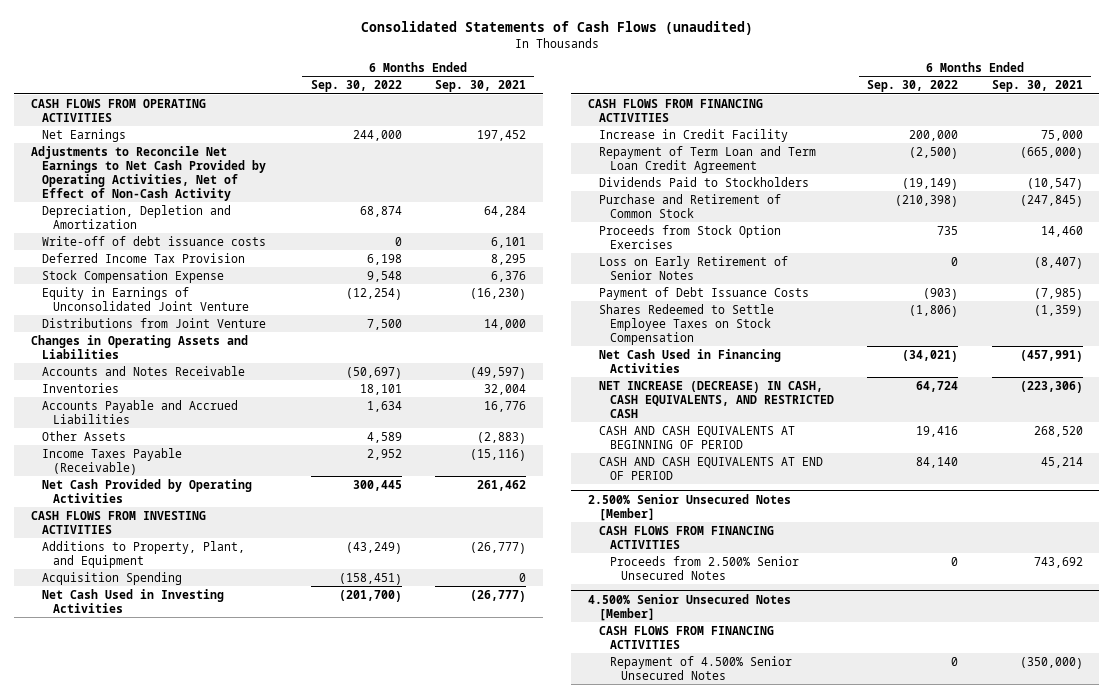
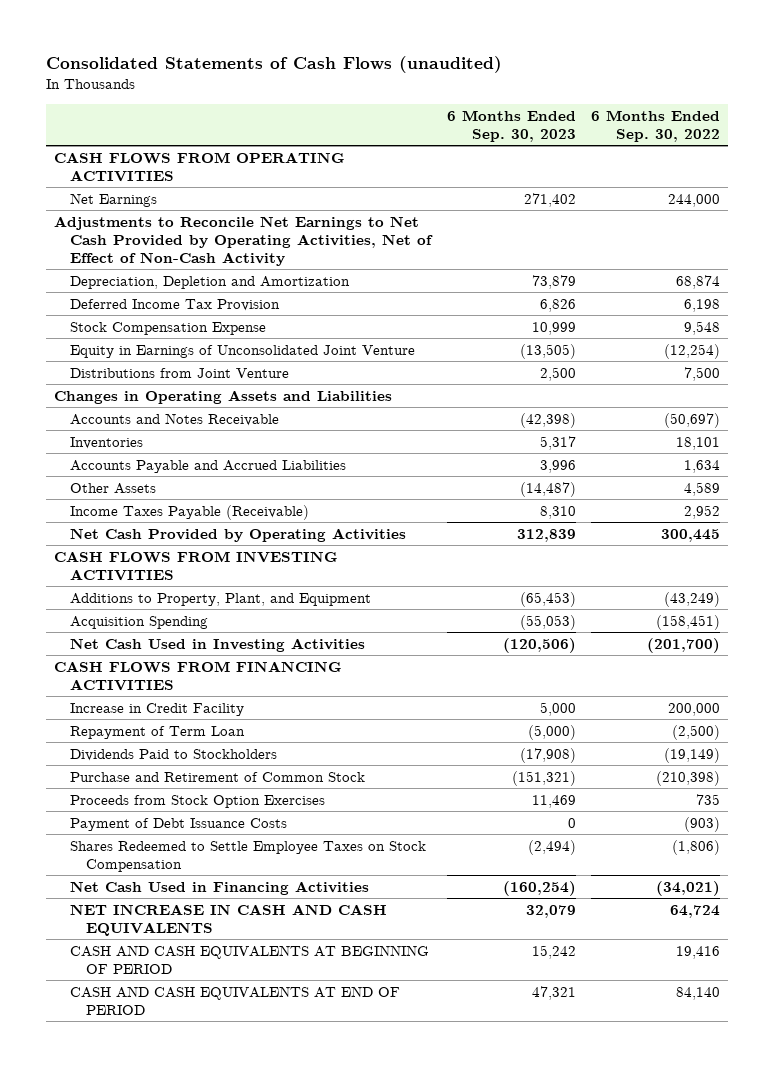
- | 6 Months Ended Sep. 30, 2022 | 6 Months Ended Sep. 30, 2021
+ | 6 Months Ended Sep. 30, 2023 | 6 Months Ended Sep. 30, 2022
- Write-off of debt issuance costs | 0 | 6,101
- Repayment of Term Loan and Term Loan Credit Agreement | (2,500) | (665,000)
+ Repayment of Term Loan | (5,000) | (2,500)
- Loss on Early Retirement of Senior Notes | 0 | (8,407)
- NET INCREASE (DECREASE) IN CASH, CASH EQUIVALENTS, AND RESTRICTED CASH | 64,724 | (223,306)
+ NET INCREASE IN CASH AND CASH EQUIVALENTS | 32,079 | 64,724
- 2.500% Senior Unsecured Notes [Member]
- CASH FLOWS FROM FINANCING ACTIVITIES
- Proceeds from 2.500% Senior Unsecured Notes | 0 | 743,692
- 4.500% Senior Unsecured Notes [Member]
- CASH FLOWS FROM FINANCING ACTIVITIES
- Repayment of 4.500% Senior Unsecured Notes | 0 | (350,000)

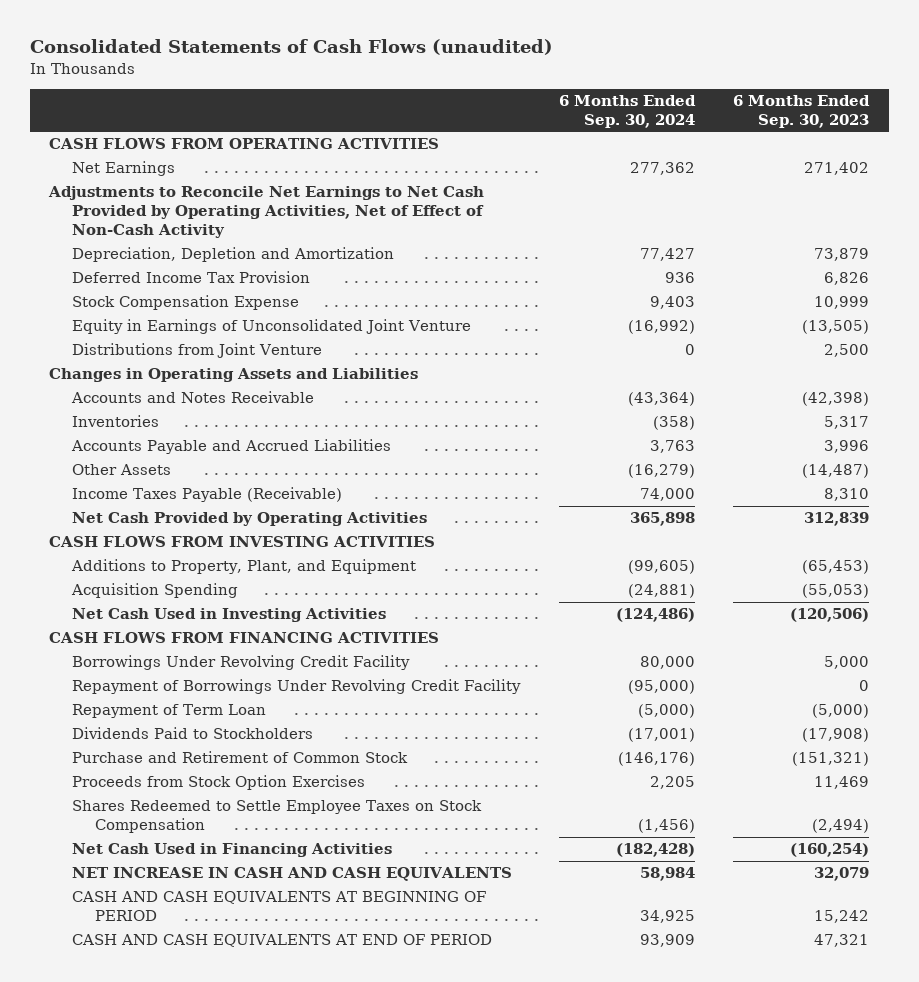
- | 6 Months Ended Sep. 30, 2023 | 6 Months Ended Sep. 30, 2022
+ | 6 Months Ended Sep. 30, 2024 | 6 Months Ended Sep. 30, 2023
- Increase in Credit Facility | 5,000 | 200,000
+ Borrowings Under Revolving Credit Facility | 80,000 | 5,000
+ Repayment of Borrowings Under Revolving Credit Facility | (95,000) | 0
- Payment of Debt Issuance Costs | 0 | (903)

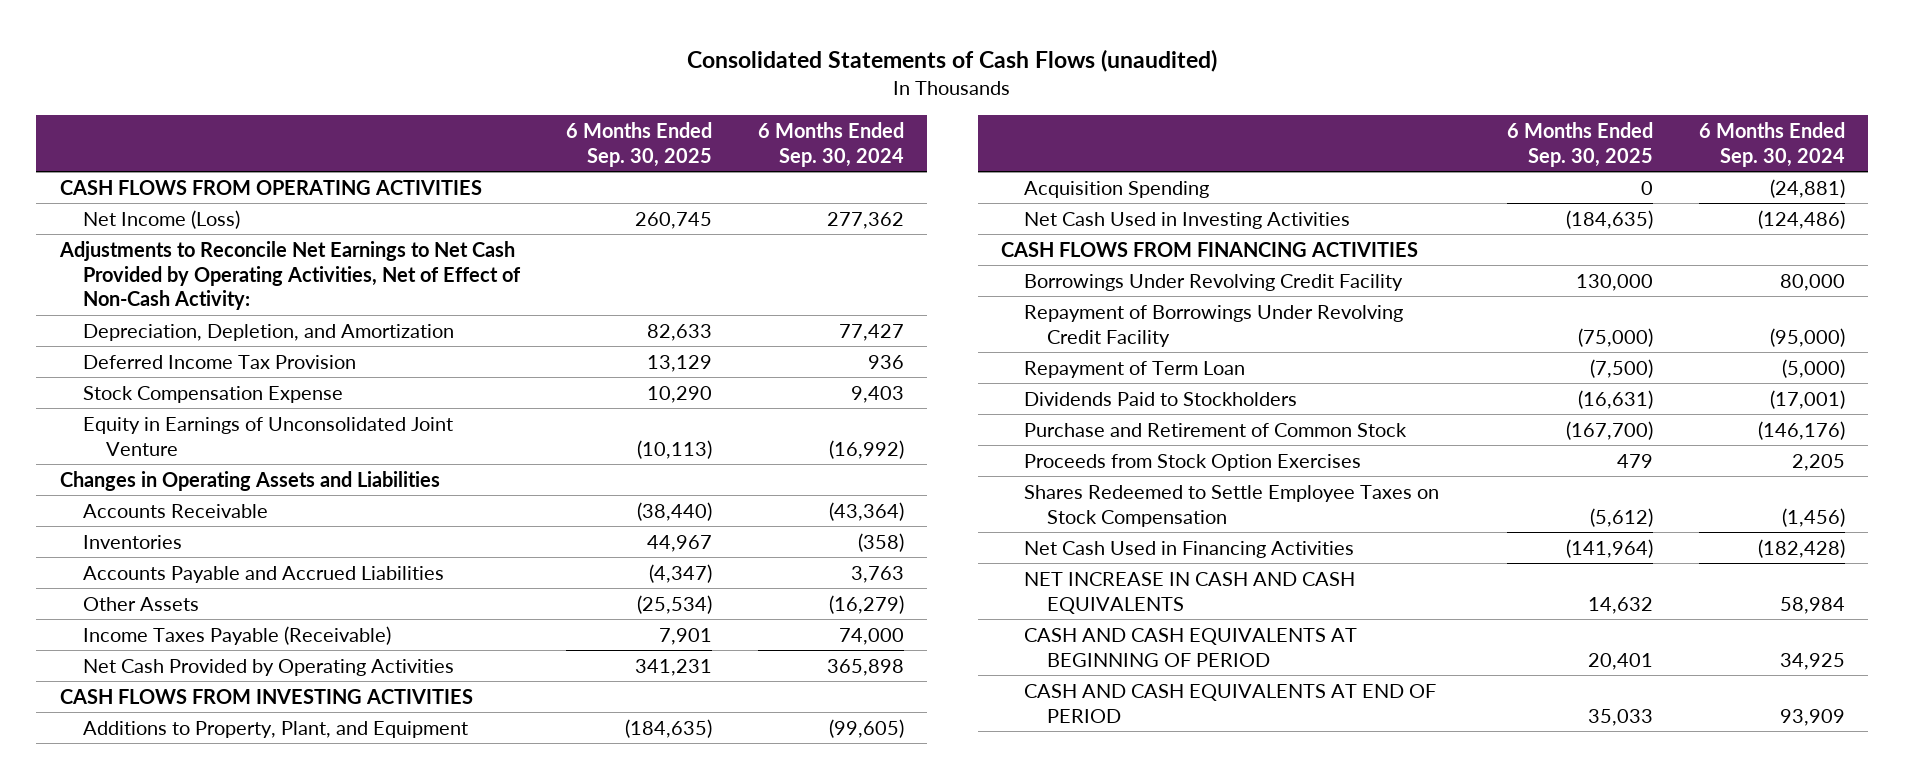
- | 6 Months Ended Sep. 30, 2024 | 6 Months Ended Sep. 30, 2023
+ | 6 Months Ended Sep. 30, 2025 | 6 Months Ended Sep. 30, 2024
- Net Earnings | 277,362 | 271,402
- Adjustments to Reconcile Net Earnings to Net Cash Provided by Operating Activities, Net of Effect of Non-Cash Activity
- Depreciation, Depletion and Amortization | 77,427 | 73,879
+ Net Income (Loss) | 260,745 | 277,362
+ Adjustments to Reconcile Net Earnings to Net Cash Provided by Operating Activities, Net of Effect of Non-Cash Activity:
+ Depreciation, Depletion, and Amortization | 82,633 | 77,427
- Distributions from Joint Venture | 0 | 2,500
- Accounts and Notes Receivable | (43,364) | (42,398)
+ Accounts Receivable | (38,440) | (43,364)

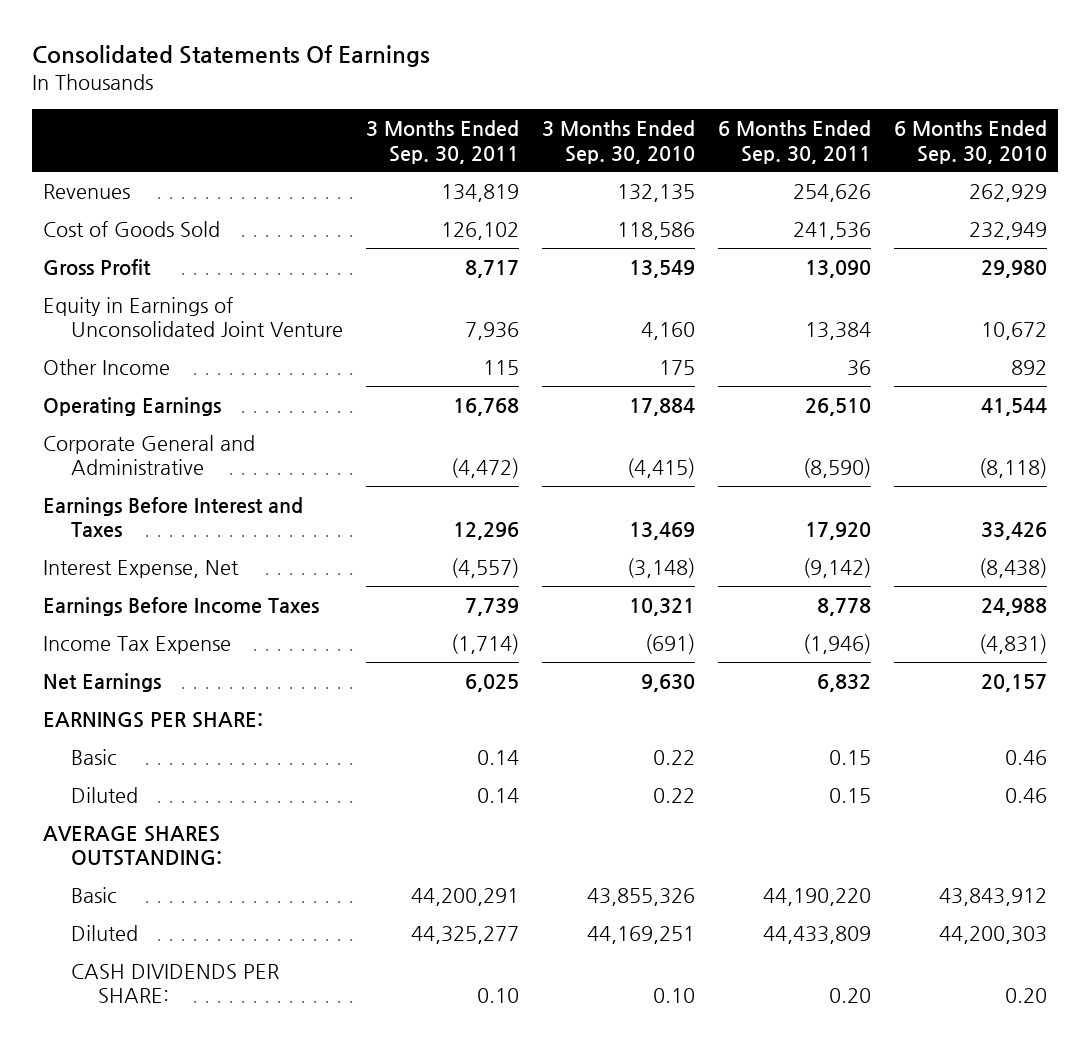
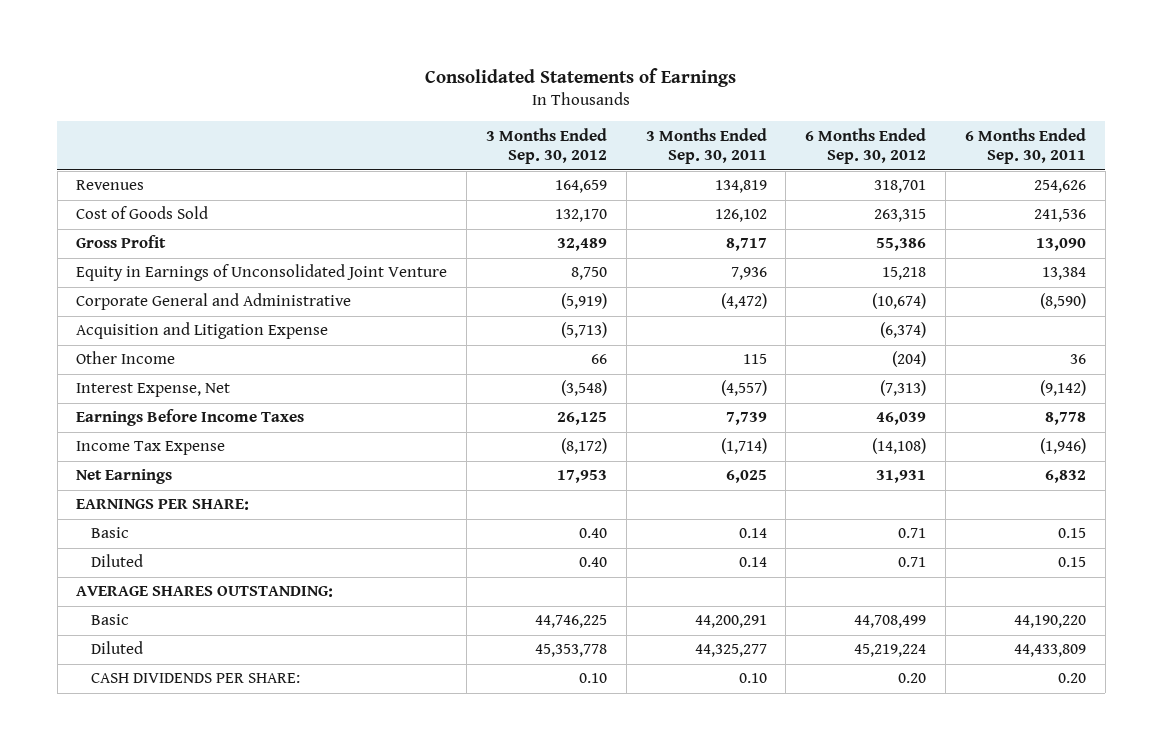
- Consolidated Statements Of Earnings
+ Consolidated Statements of Earnings
- | 3 Months Ended Sep. 30, 2011 | 3 Months Ended Sep. 30, 2010 | 6 Months Ended Sep. 30, 2011 | 6 Months Ended Sep. 30, 2010
+ | 3 Months Ended Sep. 30, 2012 | 3 Months Ended Sep. 30, 2011 | 6 Months Ended Sep. 30, 2012 | 6 Months Ended Sep. 30, 2011
- Operating Earnings | 16,768 | 17,884 | 26,510 | 41,544
- Earnings Before Interest and Taxes | 12,296 | 13,469 | 17,920 | 33,426
+ Acquisition and Litigation Expense | (5,713) | | (6,374) |
moved down: Other Income | 66 | 115 | (204) | 36

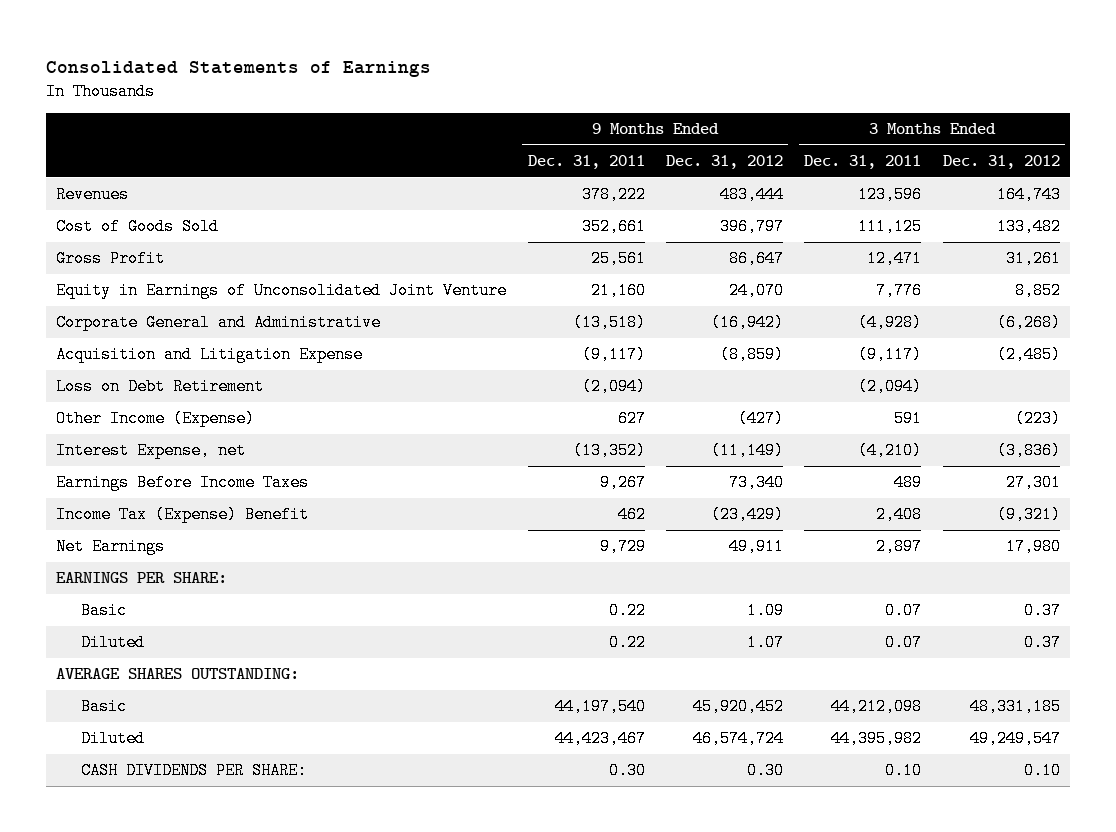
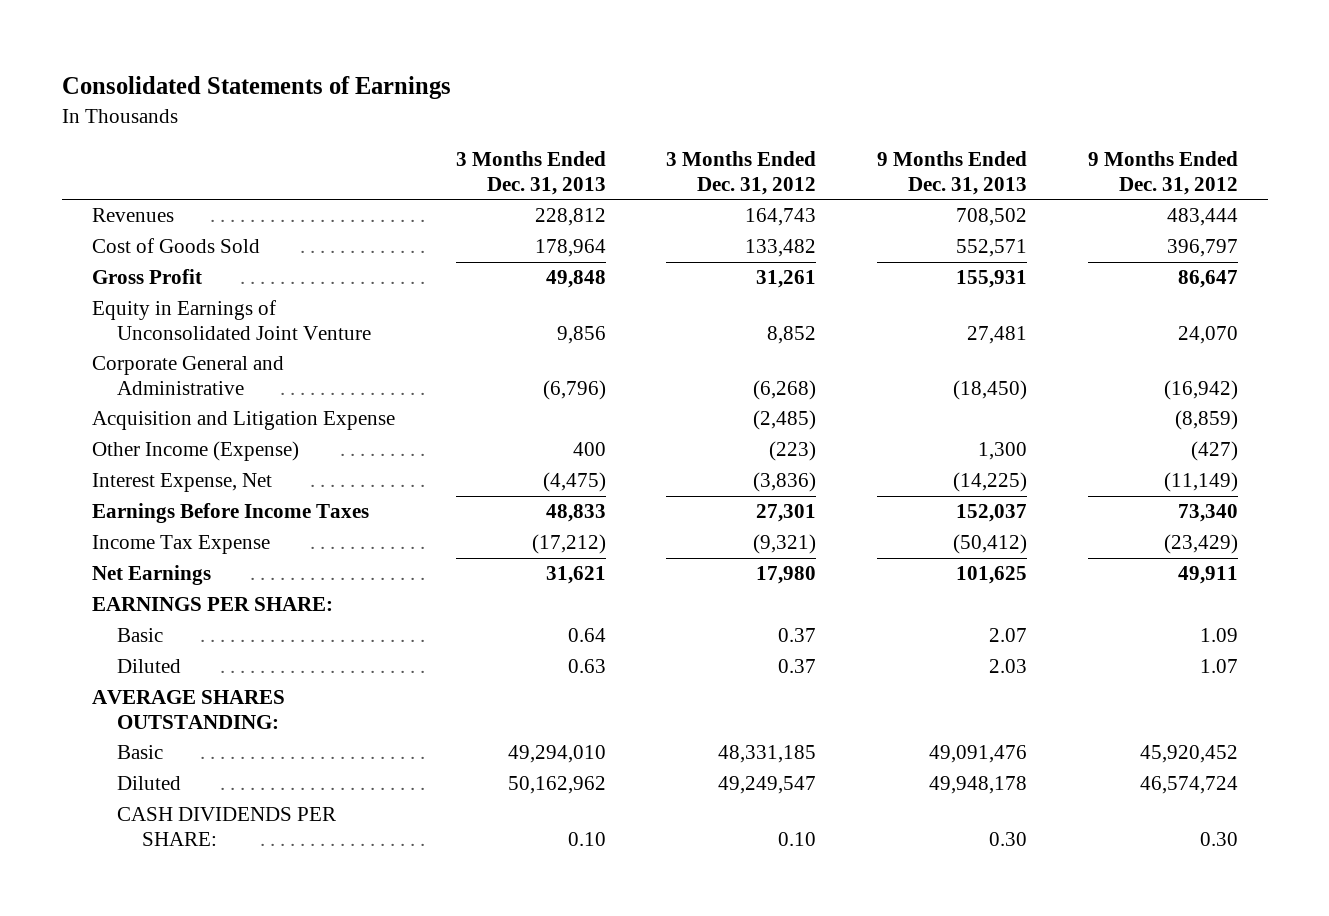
- | 9 Months Ended Dec. 31, 2011 | 9 Months Ended Dec. 31, 2012 | 3 Months Ended Dec. 31, 2011 | 3 Months Ended Dec. 31, 2012
+ | 3 Months Ended Dec. 31, 2013 | 3 Months Ended Dec. 31, 2012 | 9 Months Ended Dec. 31, 2013 | 9 Months Ended Dec. 31, 2012
- Loss on Debt Retirement | (2,094) | | (2,094) |
- Interest Expense, net | (13,352) | (11,149) | (4,210) | (3,836)
+ Interest Expense, Net | (4,475) | (3,836) | (14,225) | (11,149)
- Income Tax (Expense) Benefit | 462 | (23,429) | 2,408 | (9,321)
+ Income Tax Expense | (17,212) | (9,321) | (50,412) | (23,429)

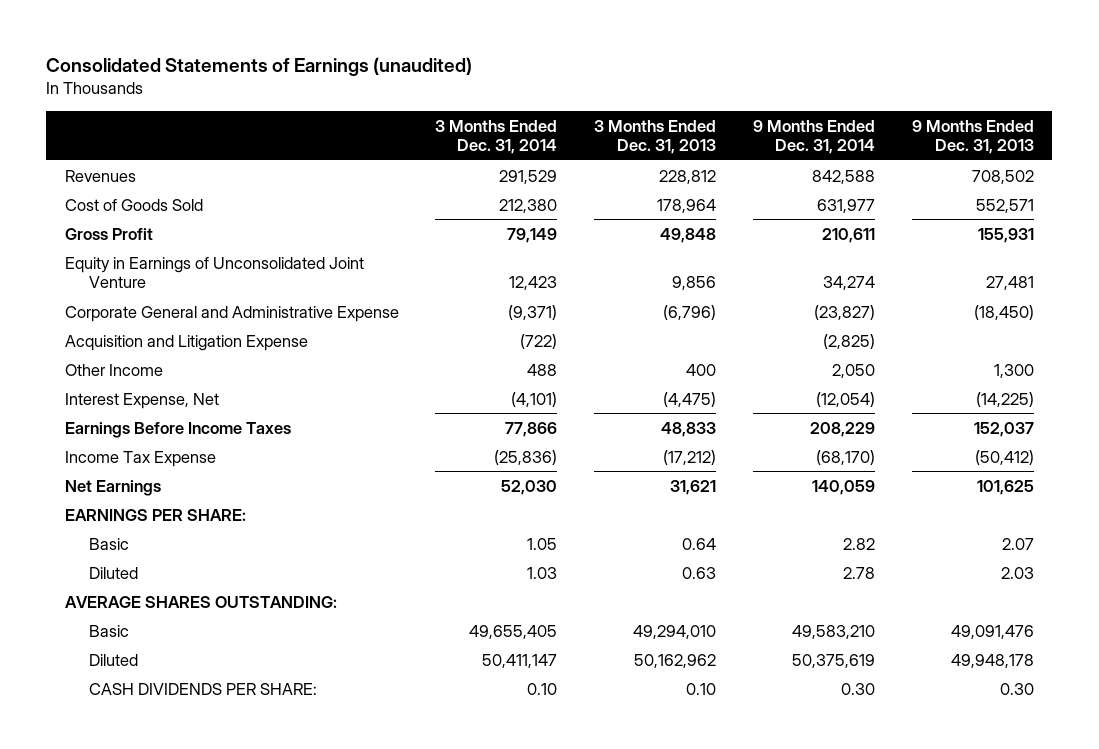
- Consolidated Statements of Earnings
+ Consolidated Statements of Earnings (unaudited)
- | 3 Months Ended Dec. 31, 2013 | 3 Months Ended Dec. 31, 2012 | 9 Months Ended Dec. 31, 2013 | 9 Months Ended Dec. 31, 2012
+ | 3 Months Ended Dec. 31, 2014 | 3 Months Ended Dec. 31, 2013 | 9 Months Ended Dec. 31, 2014 | 9 Months Ended Dec. 31, 2013
- Corporate General and Administrative | (6,796) | (6,268) | (18,450) | (16,942)
+ Corporate General and Administrative Expense | (9,371) | (6,796) | (23,827) | (18,450)
- Other Income (Expense) | 400 | (223) | 1,300 | (427)
+ Other Income | 488 | 400 | 2,050 | 1,300

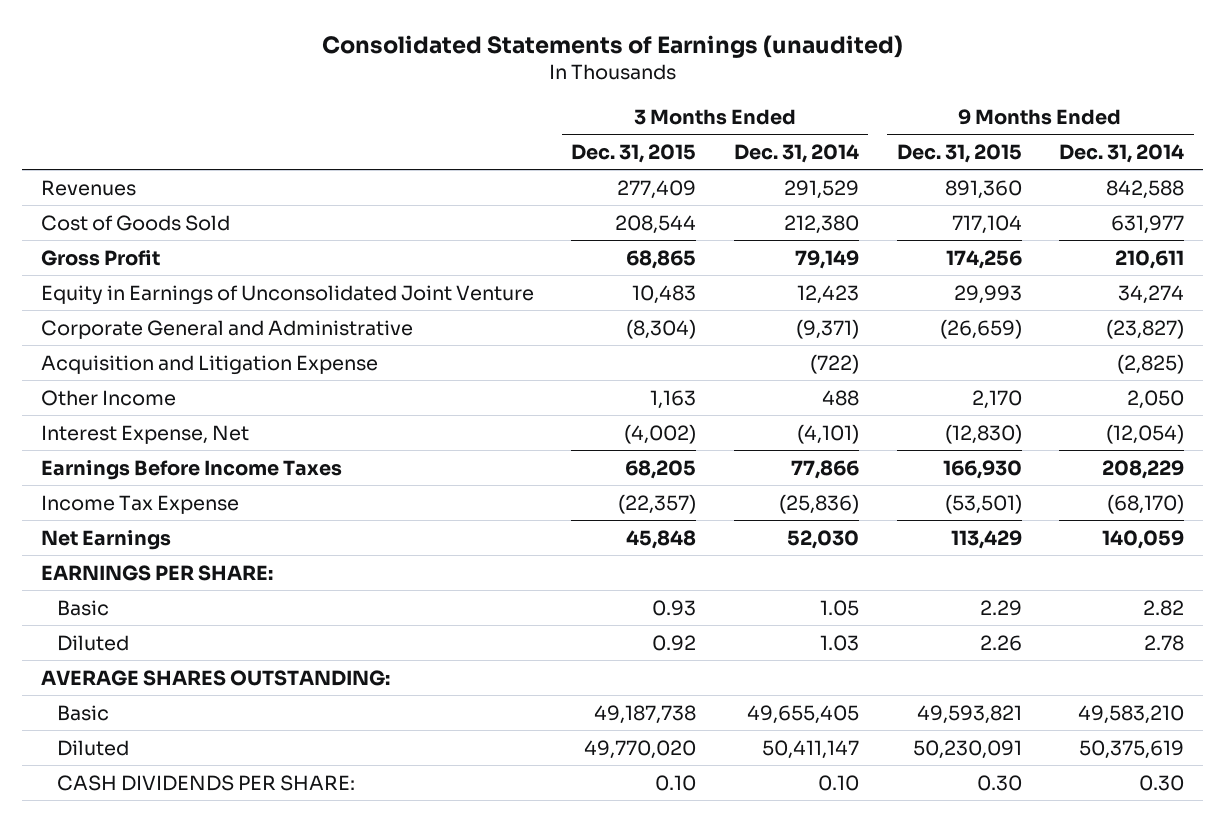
- | 3 Months Ended Dec. 31, 2014 | 3 Months Ended Dec. 31, 2013 | 9 Months Ended Dec. 31, 2014 | 9 Months Ended Dec. 31, 2013
+ | 3 Months Ended Dec. 31, 2015 | 3 Months Ended Dec. 31, 2014 | 9 Months Ended Dec. 31, 2015 | 9 Months Ended Dec. 31, 2014
- Corporate General and Administrative Expense | (9,371) | (6,796) | (23,827) | (18,450)
+ Corporate General and Administrative | (8,304) | (9,371) | (26,659) | (23,827)

